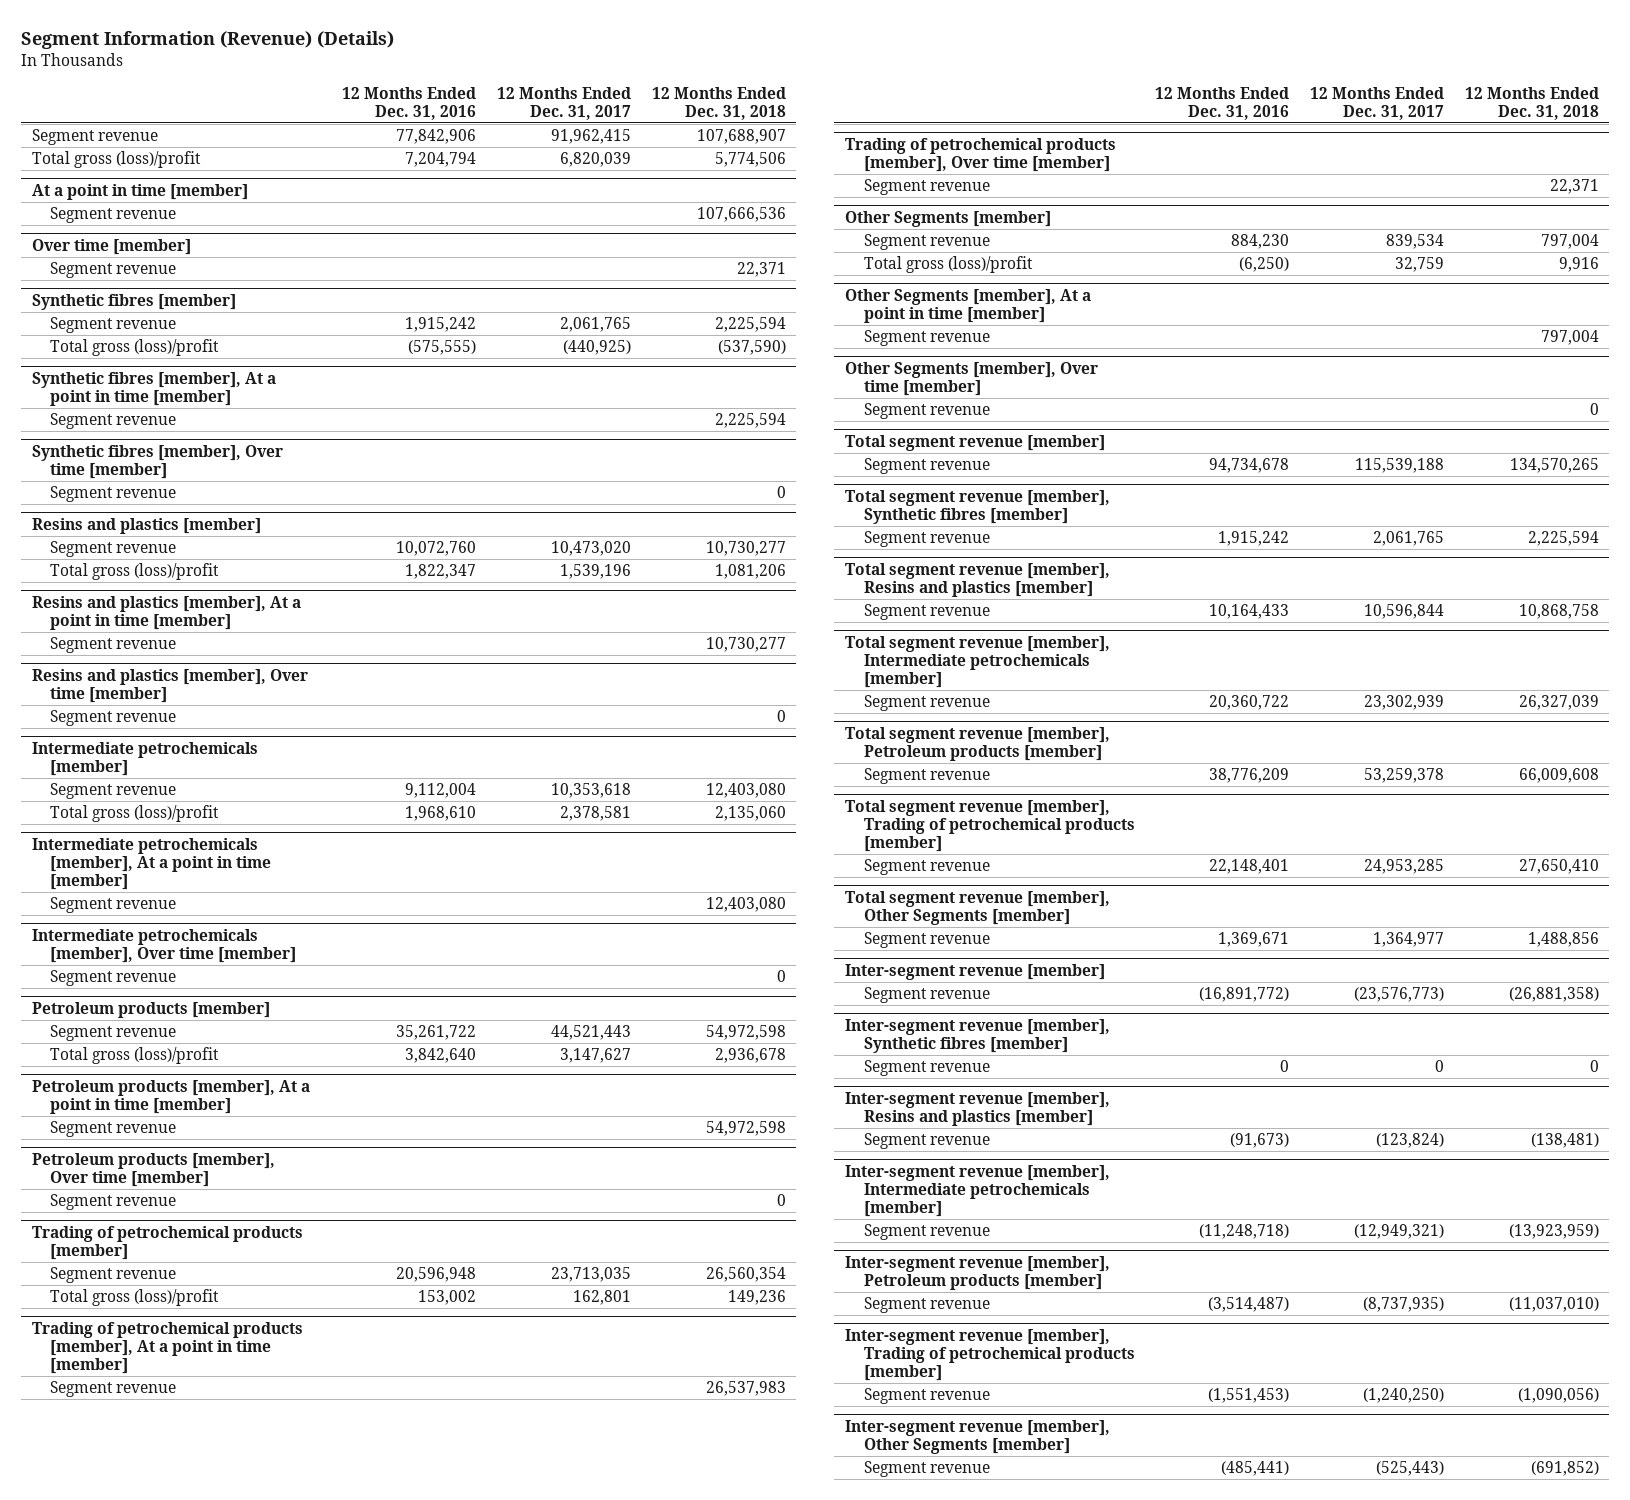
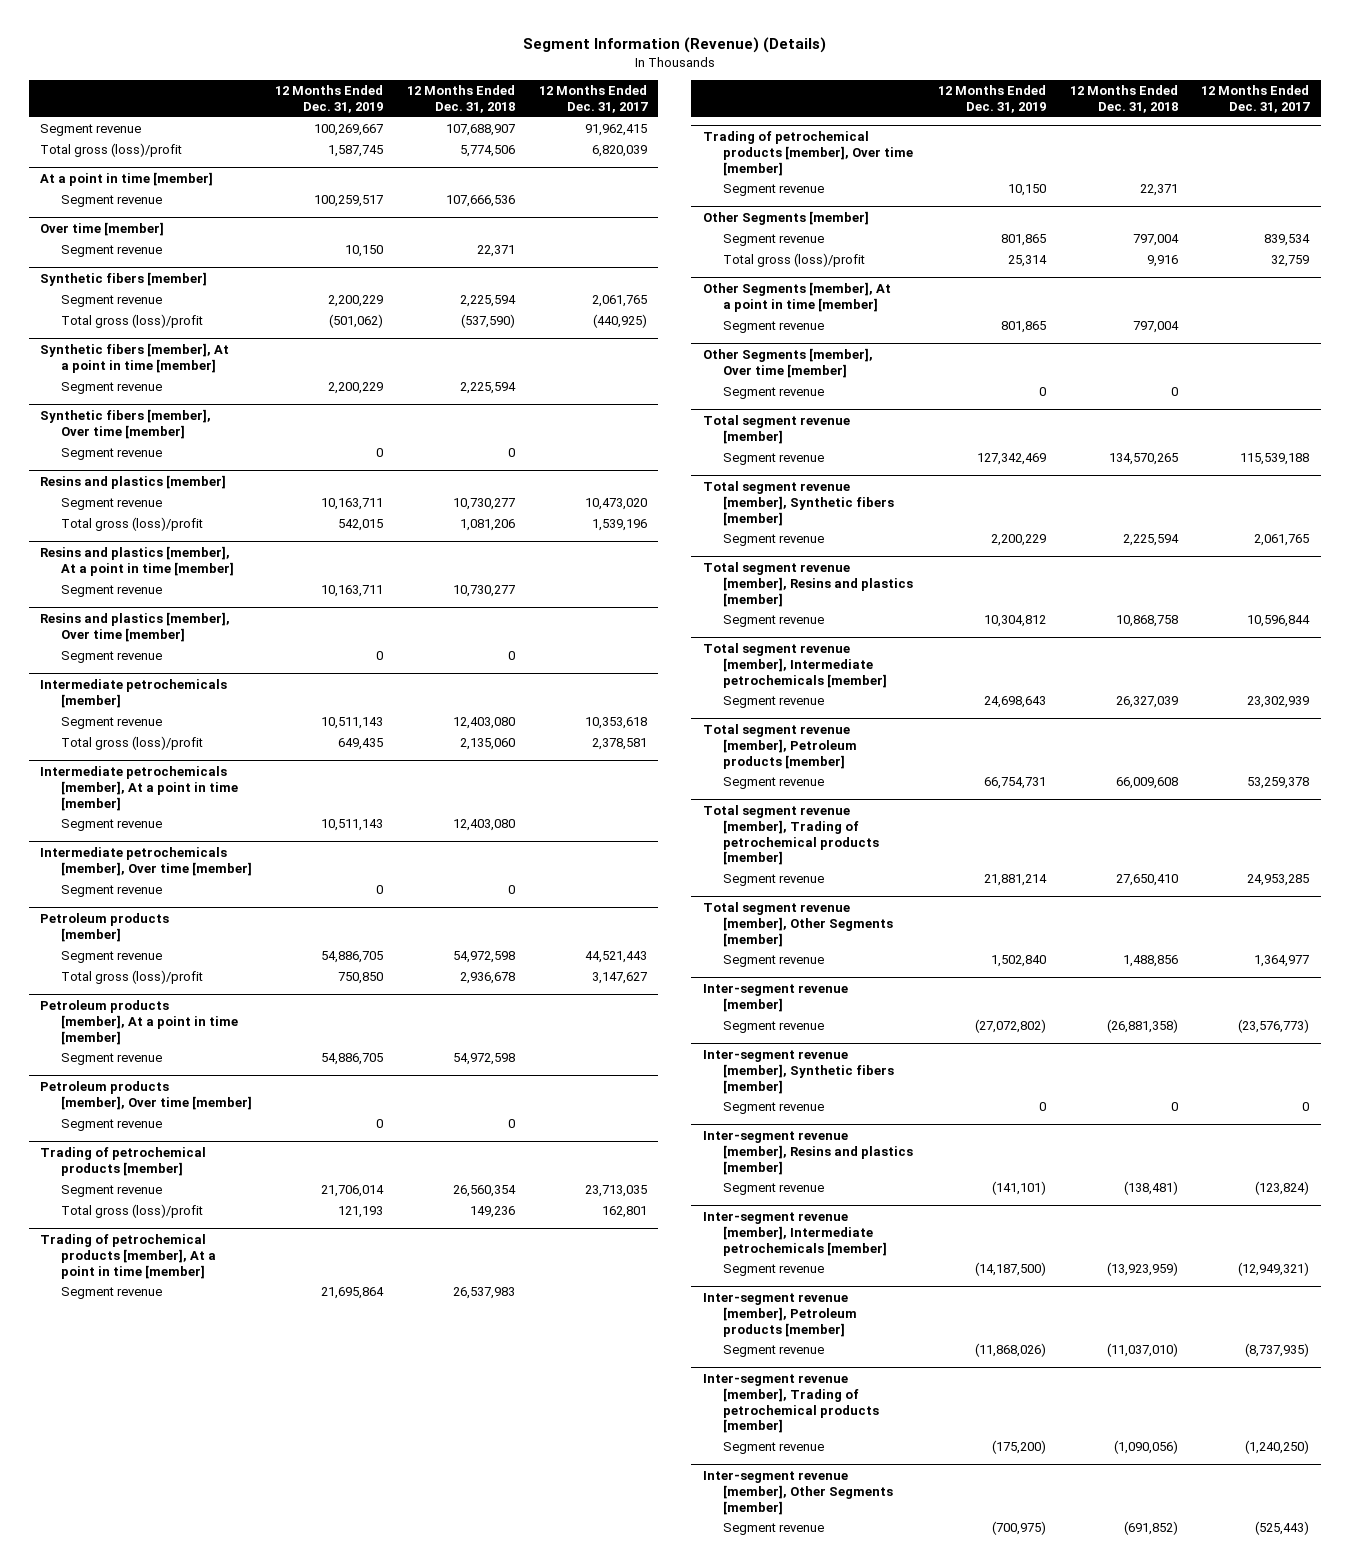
- | 12 Months Ended Dec. 31, 2016 | 12 Months Ended Dec. 31, 2017 | 12 Months Ended Dec. 31, 2018
+ | 12 Months Ended Dec. 31, 2019 | 12 Months Ended Dec. 31, 2018 | 12 Months Ended Dec. 31, 2017
- Synthetic fibres [member]
+ Synthetic fibers [member]
- Synthetic fibres [member], At a point in time [member]
+ Synthetic fibers [member], At a point in time [member]
- Synthetic fibres [member], Over time [member]
+ Synthetic fibers [member], Over time [member]
- Total segment revenue [member], Synthetic fibres [member]
+ Total segment revenue [member], Synthetic fibers [member]
- Inter-segment revenue [member], Synthetic fibres [member]
+ Inter-segment revenue [member], Synthetic fibers [member]

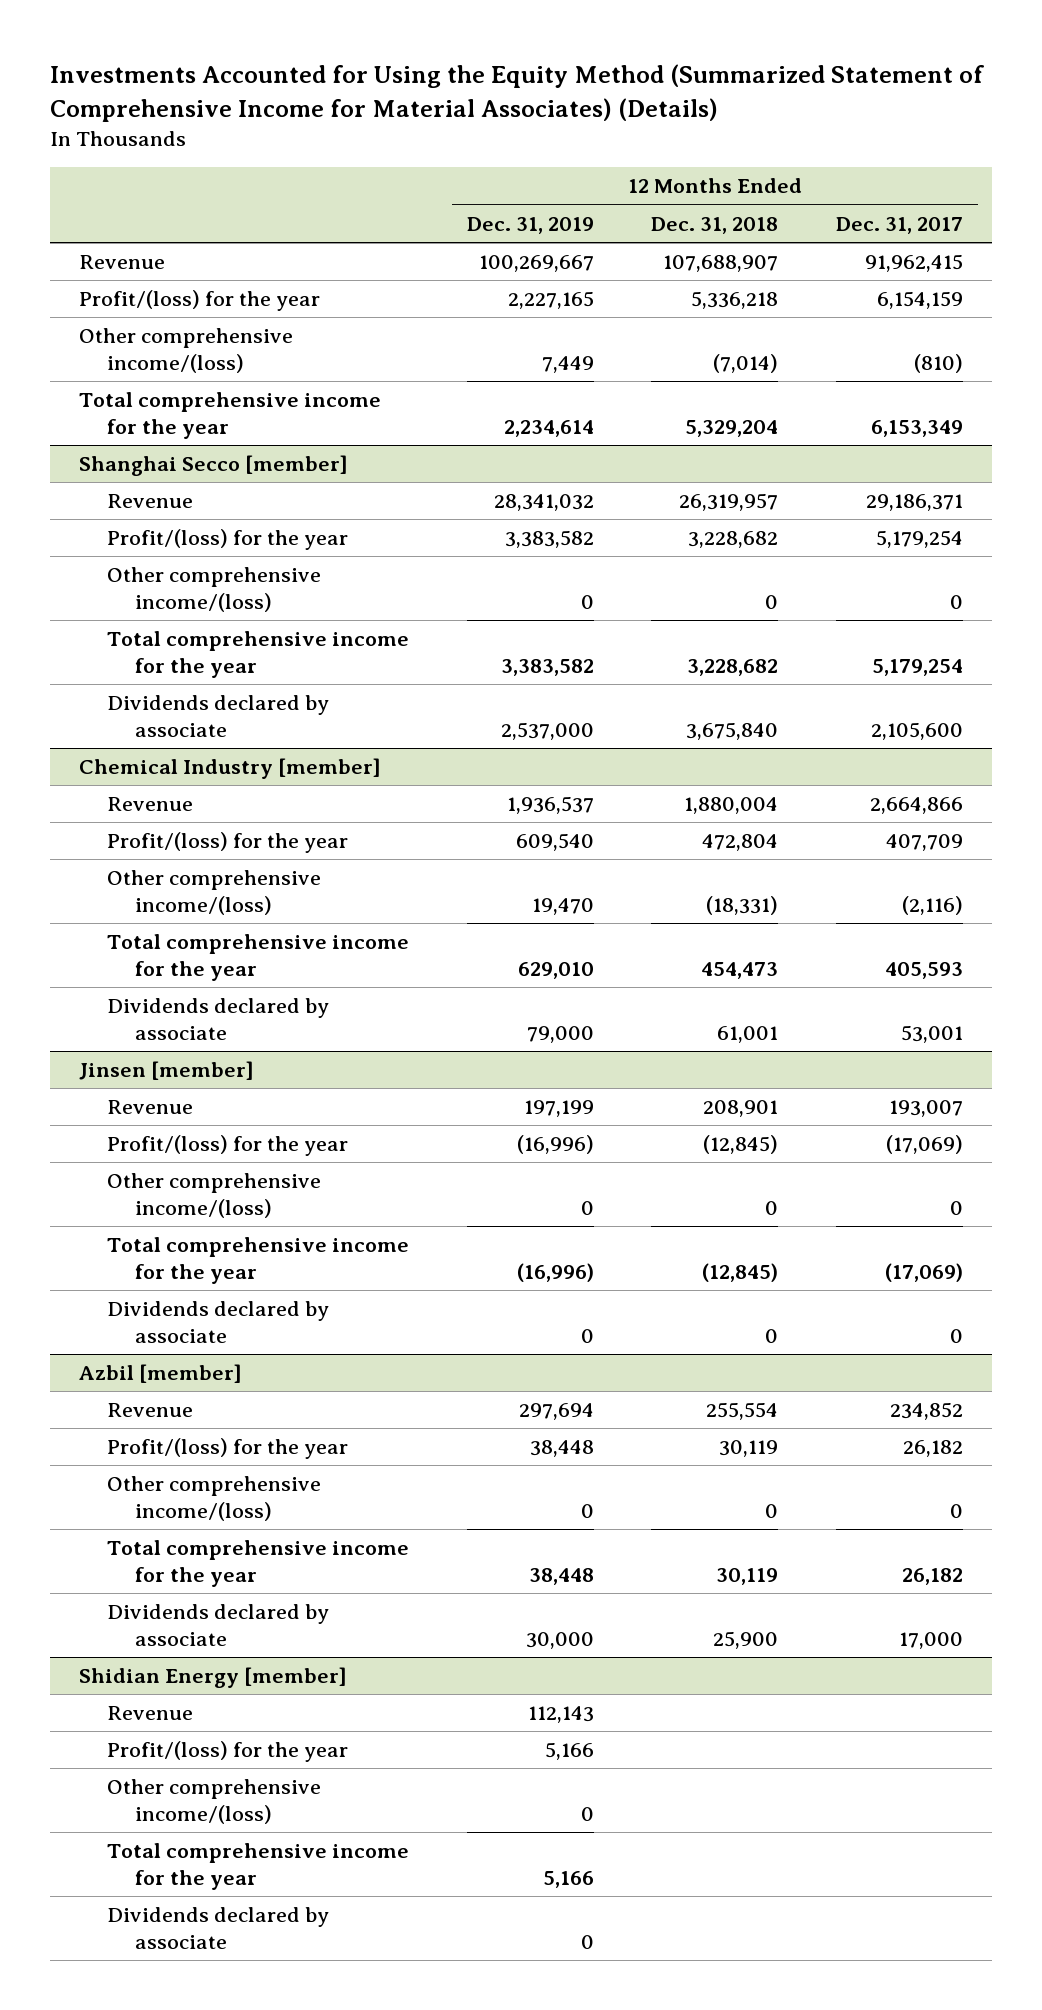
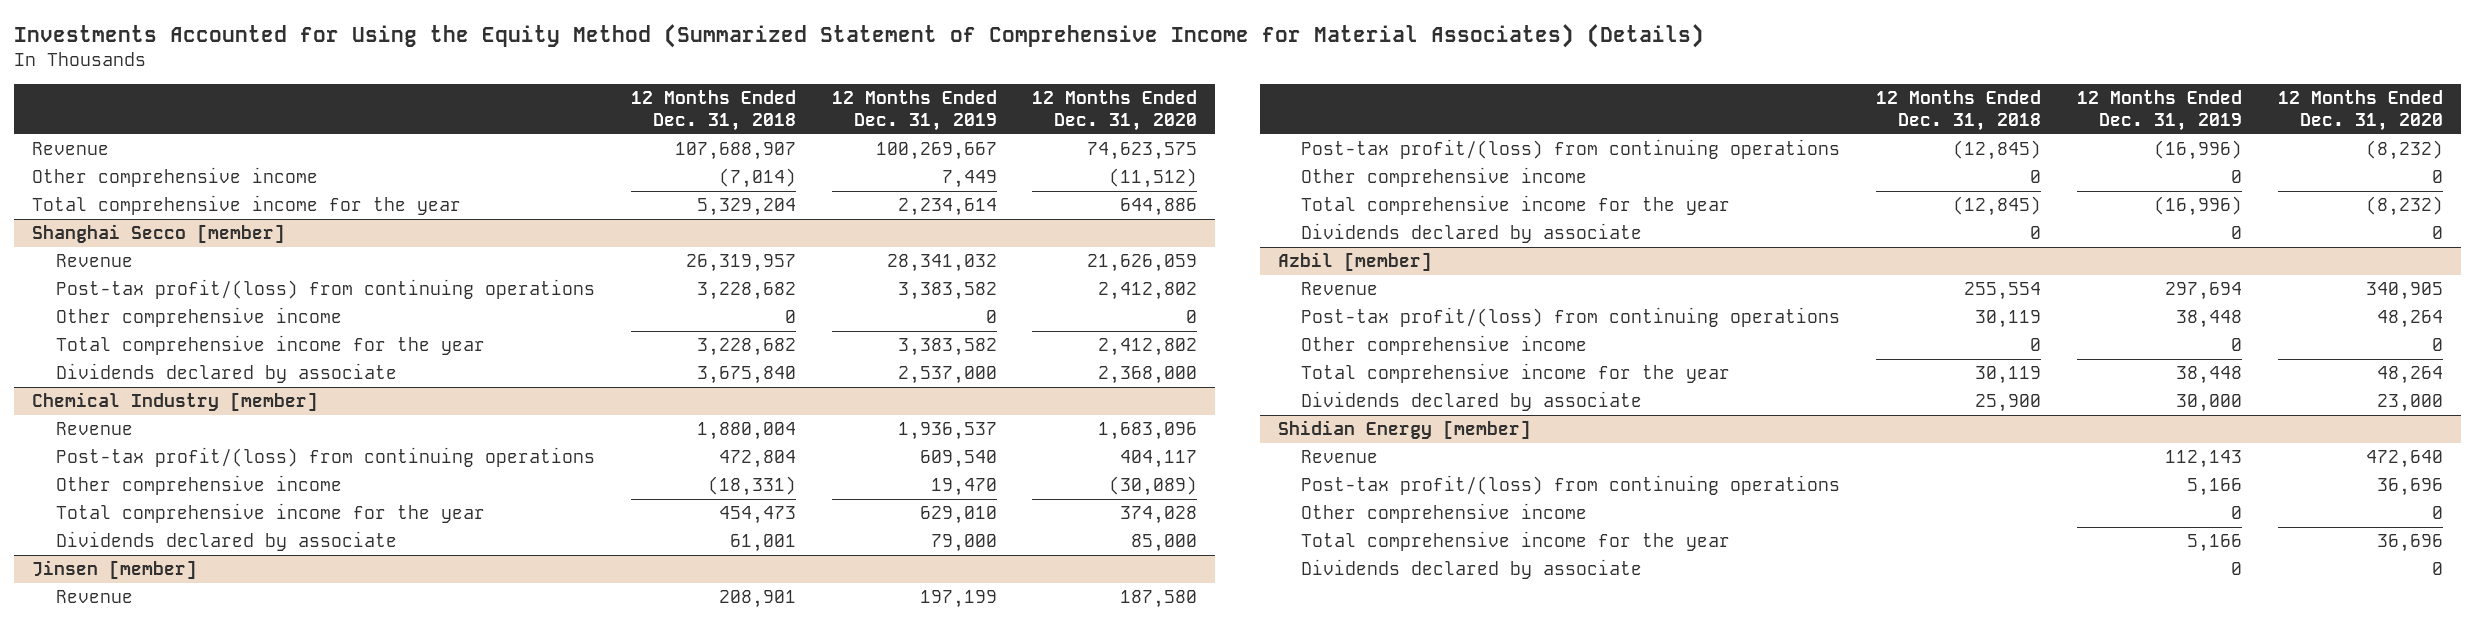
- | 12 Months Ended Dec. 31, 2019 | 12 Months Ended Dec. 31, 2018 | 12 Months Ended Dec. 31, 2017
+ | 12 Months Ended Dec. 31, 2018 | 12 Months Ended Dec. 31, 2019 | 12 Months Ended Dec. 31, 2020
- Profit/(loss) for the year | 2,227,165 | 5,336,218 | 6,154,159
- Other comprehensive income/(loss) | 7,449 | (7,014) | (810)
+ Other comprehensive income | (7,014) | 7,449 | (11,512)
@ Shanghai Secco [member]
- Profit/(loss) for the year | 3,383,582 | 3,228,682 | 5,179,254
- Other comprehensive income/(loss) | 0 | 0 | 0
+ Post-tax profit/(loss) from continuing operations | 3,228,682 | 3,383,582 | 2,412,802
+ Other comprehensive income | 0 | 0 | 0
@ Chemical Industry [member]
- Profit/(loss) for the year | 609,540 | 472,804 | 407,709
- Other comprehensive income/(loss) | 19,470 | (18,331) | (2,116)
+ Post-tax profit/(loss) from continuing operations | 472,804 | 609,540 | 404,117
+ Other comprehensive income | (18,331) | 19,470 | (30,089)
@ Jinsen [member]
- Profit/(loss) for the year | (16,996) | (12,845) | (17,069)
- Other comprehensive income/(loss) | 0 | 0 | 0
+ Post-tax profit/(loss) from continuing operations | (12,845) | (16,996) | (8,232)
+ Other comprehensive income | 0 | 0 | 0
@ Azbil [member]
- Profit/(loss) for the year | 38,448 | 30,119 | 26,182
- Other comprehensive income/(loss) | 0 | 0 | 0
+ Post-tax profit/(loss) from continuing operations | 30,119 | 38,448 | 48,264
+ Other comprehensive income | 0 | 0 | 0
@ Shidian Energy [member]
- Profit/(loss) for the year | 5,166 | |
- Other comprehensive income/(loss) | 0 | |
+ Post-tax profit/(loss) from continuing operations | | 5,166 | 36,696
+ Other comprehensive income | | 0 | 0

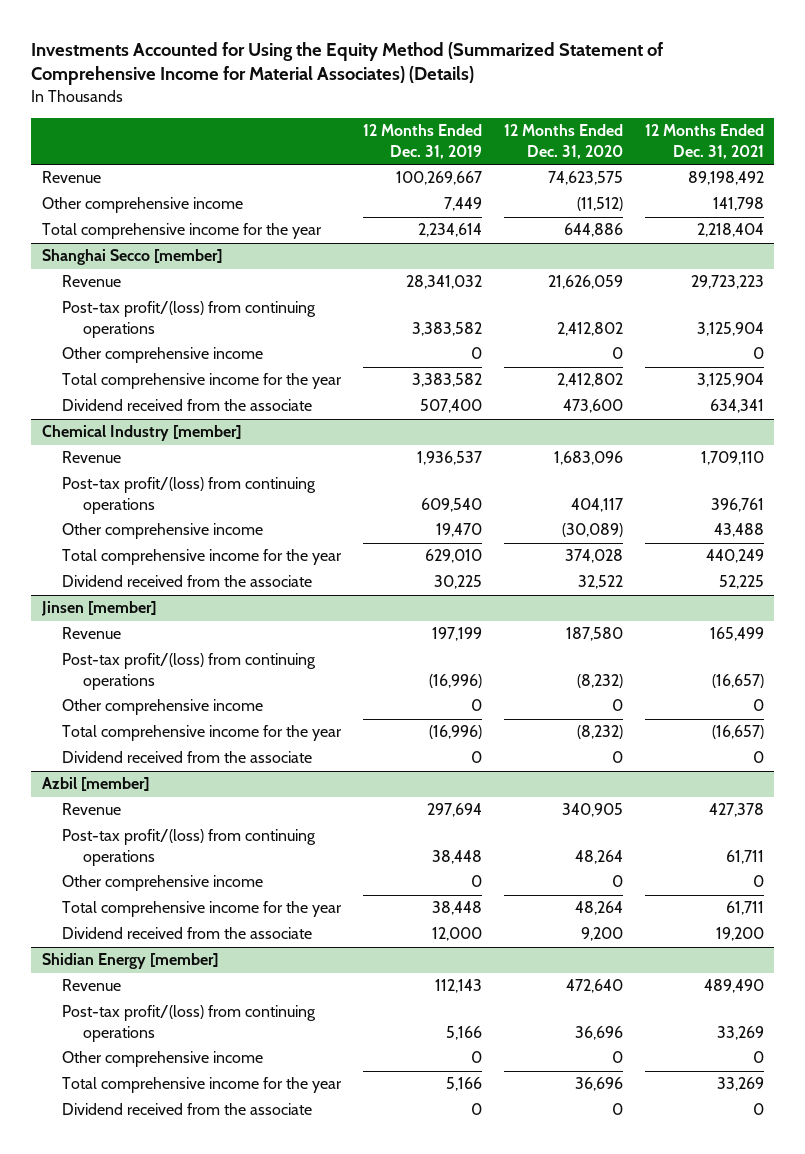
- | 12 Months Ended Dec. 31, 2018 | 12 Months Ended Dec. 31, 2019 | 12 Months Ended Dec. 31, 2020
+ | 12 Months Ended Dec. 31, 2019 | 12 Months Ended Dec. 31, 2020 | 12 Months Ended Dec. 31, 2021
@ Shanghai Secco [member]
- Dividends declared by associate | 3,675,840 | 2,537,000 | 2,368,000
+ Dividend received from the associate | 507,400 | 473,600 | 634,341
@ Chemical Industry [member]
- Dividends declared by associate | 61,001 | 79,000 | 85,000
+ Dividend received from the associate | 30,225 | 32,522 | 52,225
@ Jinsen [member]
- Dividends declared by associate | 0 | 0 | 0
+ Dividend received from the associate | 0 | 0 | 0
@ Azbil [member]
- Dividends declared by associate | 25,900 | 30,000 | 23,000
+ Dividend received from the associate | 12,000 | 9,200 | 19,200
@ Shidian Energy [member]
- Dividends declared by associate | | 0 | 0
+ Dividend received from the associate | 0 | 0 | 0

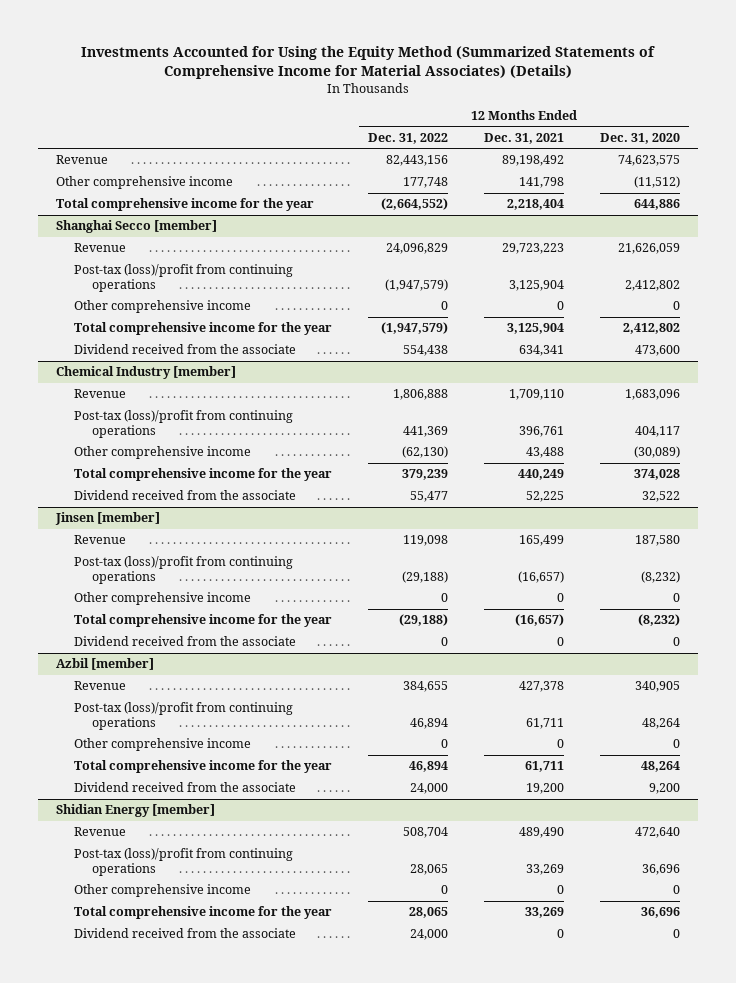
- Investments Accounted for Using the Equity Method (Summarized Statement of Comprehensive Income for Material Associates) (Details)
+ Investments Accounted for Using the Equity Method (Summarized Statements of Comprehensive Income for Material Associates) (Details)
- | 12 Months Ended Dec. 31, 2019 | 12 Months Ended Dec. 31, 2020 | 12 Months Ended Dec. 31, 2021
+ | 12 Months Ended Dec. 31, 2022 | 12 Months Ended Dec. 31, 2021 | 12 Months Ended Dec. 31, 2020
@ Shanghai Secco [member]
- Post-tax profit/(loss) from continuing operations | 3,383,582 | 2,412,802 | 3,125,904
+ Post-tax (loss)/profit from continuing operations | (1,947,579) | 3,125,904 | 2,412,802
@ Chemical Industry [member]
- Post-tax profit/(loss) from continuing operations | 609,540 | 404,117 | 396,761
+ Post-tax (loss)/profit from continuing operations | 441,369 | 396,761 | 404,117
@ Jinsen [member]
- Post-tax profit/(loss) from continuing operations | (16,996) | (8,232) | (16,657)
+ Post-tax (loss)/profit from continuing operations | (29,188) | (16,657) | (8,232)
@ Azbil [member]
- Post-tax profit/(loss) from continuing operations | 38,448 | 48,264 | 61,711
+ Post-tax (loss)/profit from continuing operations | 46,894 | 61,711 | 48,264
@ Shidian Energy [member]
- Post-tax profit/(loss) from continuing operations | 5,166 | 36,696 | 33,269
+ Post-tax (loss)/profit from continuing operations | 28,065 | 33,269 | 36,696

